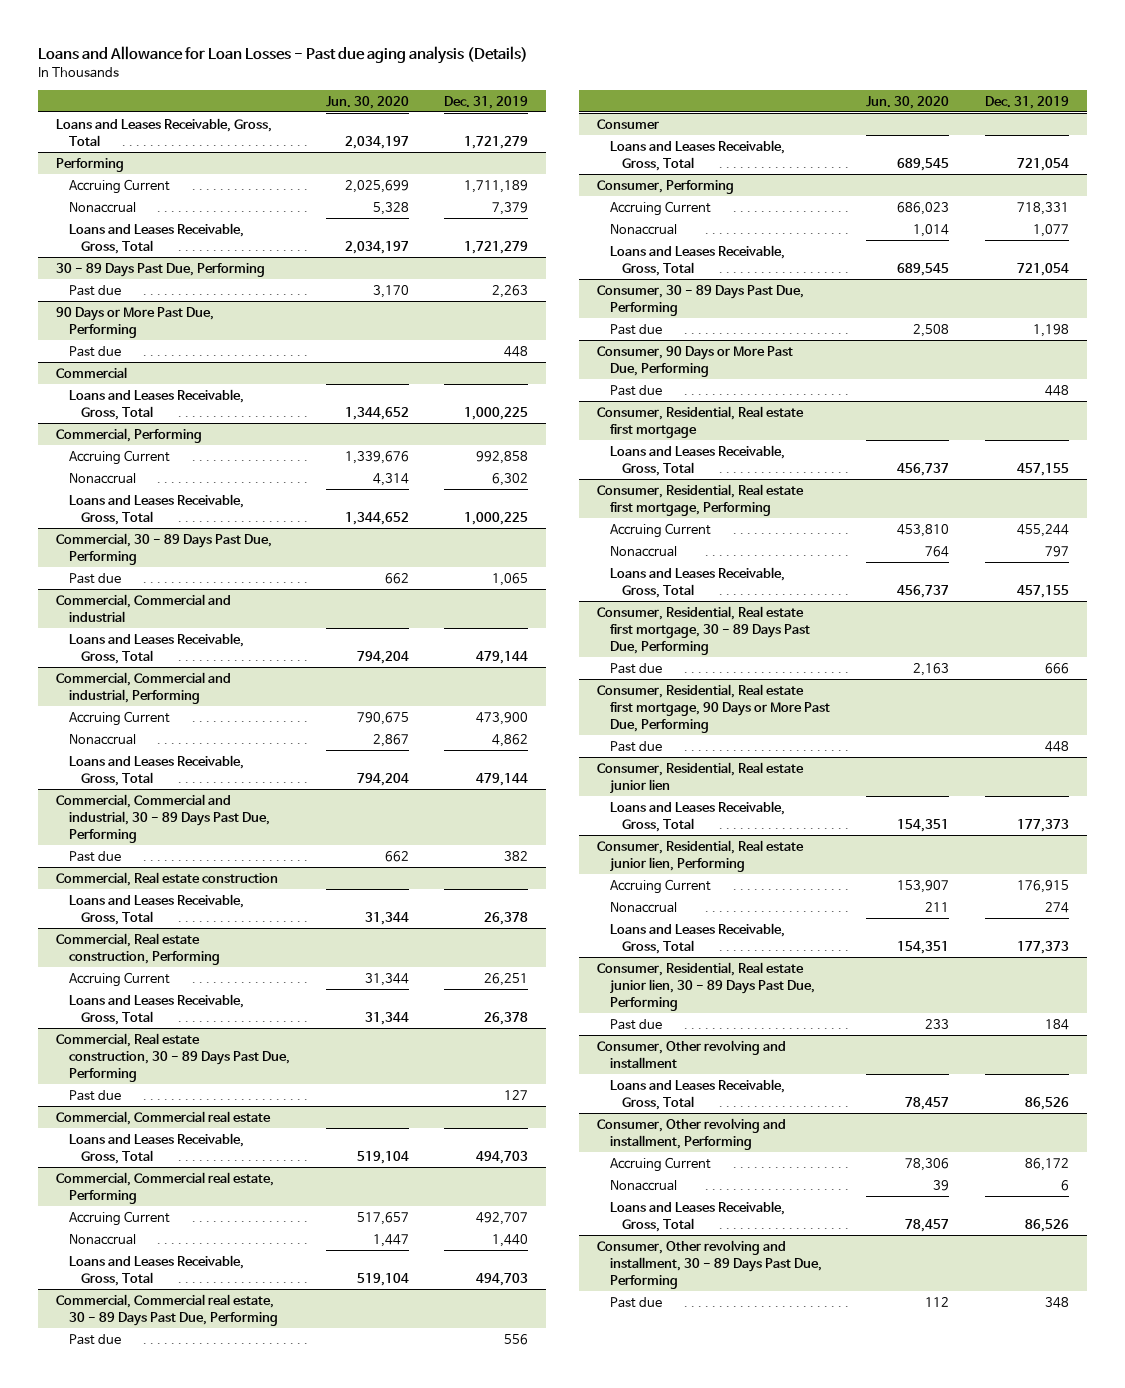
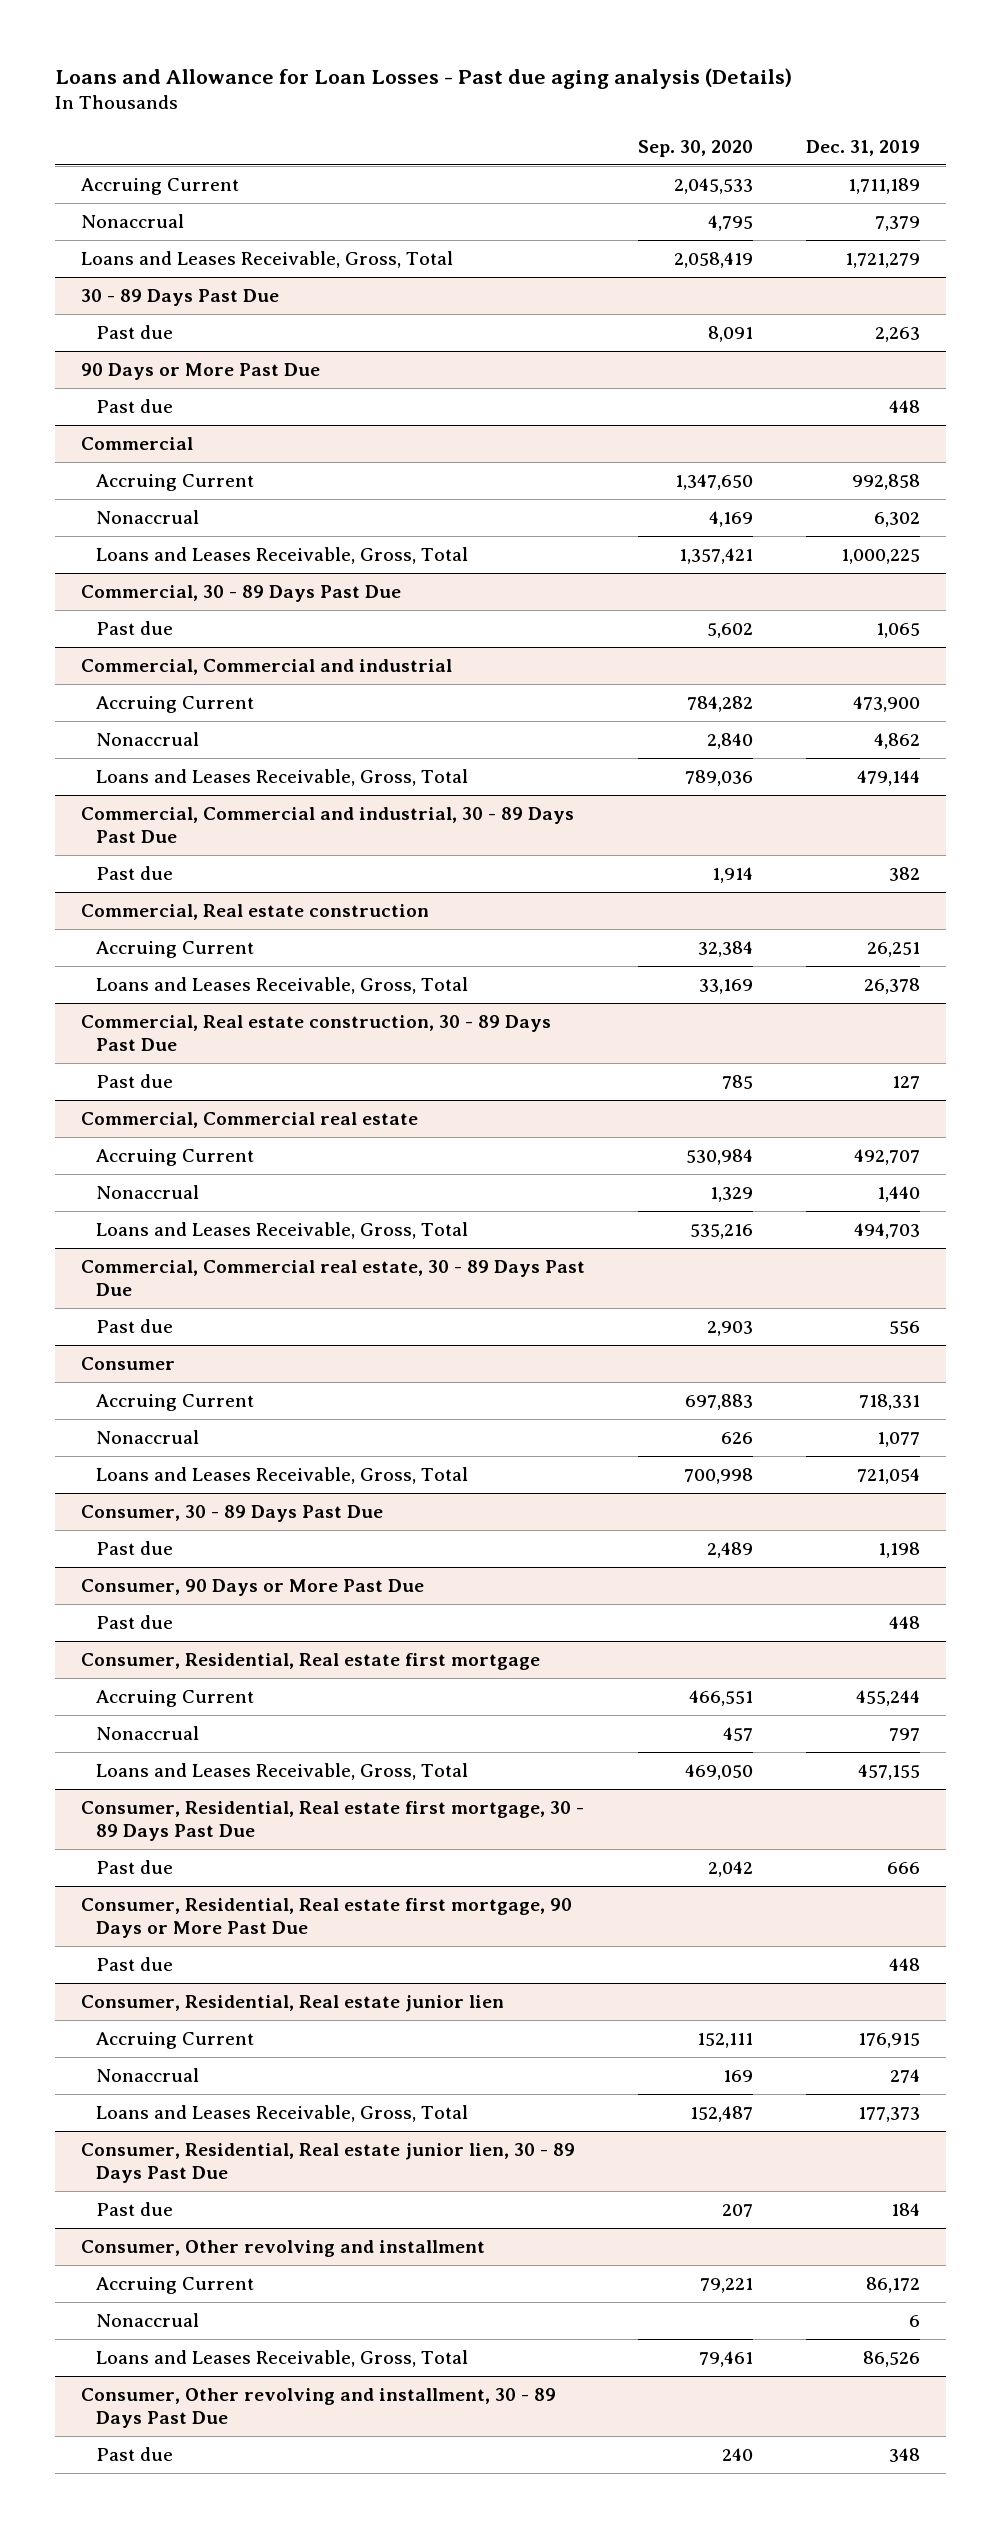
- | Jun. 30, 2020 | Dec. 31, 2019
+ | Sep. 30, 2020 | Dec. 31, 2019
- Loans and Leases Receivable, Gross, Total | 2,034,197 | 1,721,279
- Performing
- 30 - 89 Days Past Due, Performing
+ 30 - 89 Days Past Due
- 90 Days or More Past Due, Performing
+ 90 Days or More Past Due
@ Commercial
- Loans and Leases Receivable, Gross, Total | 1,344,652 | 1,000,225
- Commercial, Performing
- Commercial, 30 - 89 Days Past Due, Performing
+ Commercial, 30 - 89 Days Past Due
@ Commercial, Commercial and industrial
- Loans and Leases Receivable, Gross, Total | 794,204 | 479,144
- Commercial, Commercial and industrial, Performing
- Commercial, Commercial and industrial, 30 - 89 Days Past Due, Performing
+ Commercial, Commercial and industrial, 30 - 89 Days Past Due
@ Commercial, Real estate construction
- Loans and Leases Receivable, Gross, Total | 31,344 | 26,378
- Commercial, Real estate construction, Performing
- Commercial, Real estate construction, 30 - 89 Days Past Due, Performing
+ Commercial, Real estate construction, 30 - 89 Days Past Due
@ Commercial, Commercial real estate
- Loans and Leases Receivable, Gross, Total | 519,104 | 494,703
- Commercial, Commercial real estate, Performing
- Commercial, Commercial real estate, 30 - 89 Days Past Due, Performing
+ Commercial, Commercial real estate, 30 - 89 Days Past Due
@ Consumer
- Loans and Leases Receivable, Gross, Total | 689,545 | 721,054
- Consumer, Performing
- Consumer, 30 - 89 Days Past Due, Performing
+ Consumer, 30 - 89 Days Past Due
- Consumer, 90 Days or More Past Due, Performing
+ Consumer, 90 Days or More Past Due
@ Consumer, Residential, Real estate first mortgage
- Loans and Leases Receivable, Gross, Total | 456,737 | 457,155
- Consumer, Residential, Real estate first mortgage, Performing
- Consumer, Residential, Real estate first mortgage, 30 - 89 Days Past Due, Performing
+ Consumer, Residential, Real estate first mortgage, 30 - 89 Days Past Due
- Consumer, Residential, Real estate first mortgage, 90 Days or More Past Due, Performing
+ Consumer, Residential, Real estate first mortgage, 90 Days or More Past Due
@ Consumer, Residential, Real estate junior lien
- Loans and Leases Receivable, Gross, Total | 154,351 | 177,373
- Consumer, Residential, Real estate junior lien, Performing
- Consumer, Residential, Real estate junior lien, 30 - 89 Days Past Due, Performing
+ Consumer, Residential, Real estate junior lien, 30 - 89 Days Past Due
@ Consumer, Other revolving and installment
- Loans and Leases Receivable, Gross, Total | 78,457 | 86,526
- Consumer, Other revolving and installment, Performing
- Consumer, Other revolving and installment, 30 - 89 Days Past Due, Performing
+ Consumer, Other revolving and installment, 30 - 89 Days Past Due

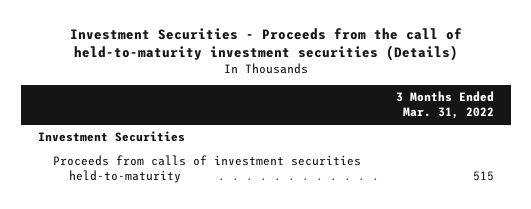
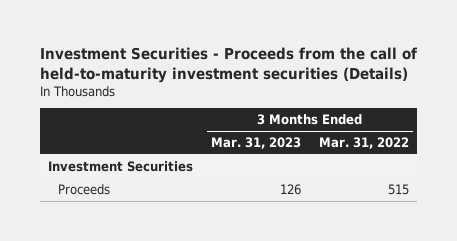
- | 3 Months Ended Mar. 31, 2022
+ | 3 Months Ended Mar. 31, 2023 | 3 Months Ended Mar. 31, 2022
- Proceeds from calls of investment securities held-to-maturity | 515
+ Proceeds | 126 | 515

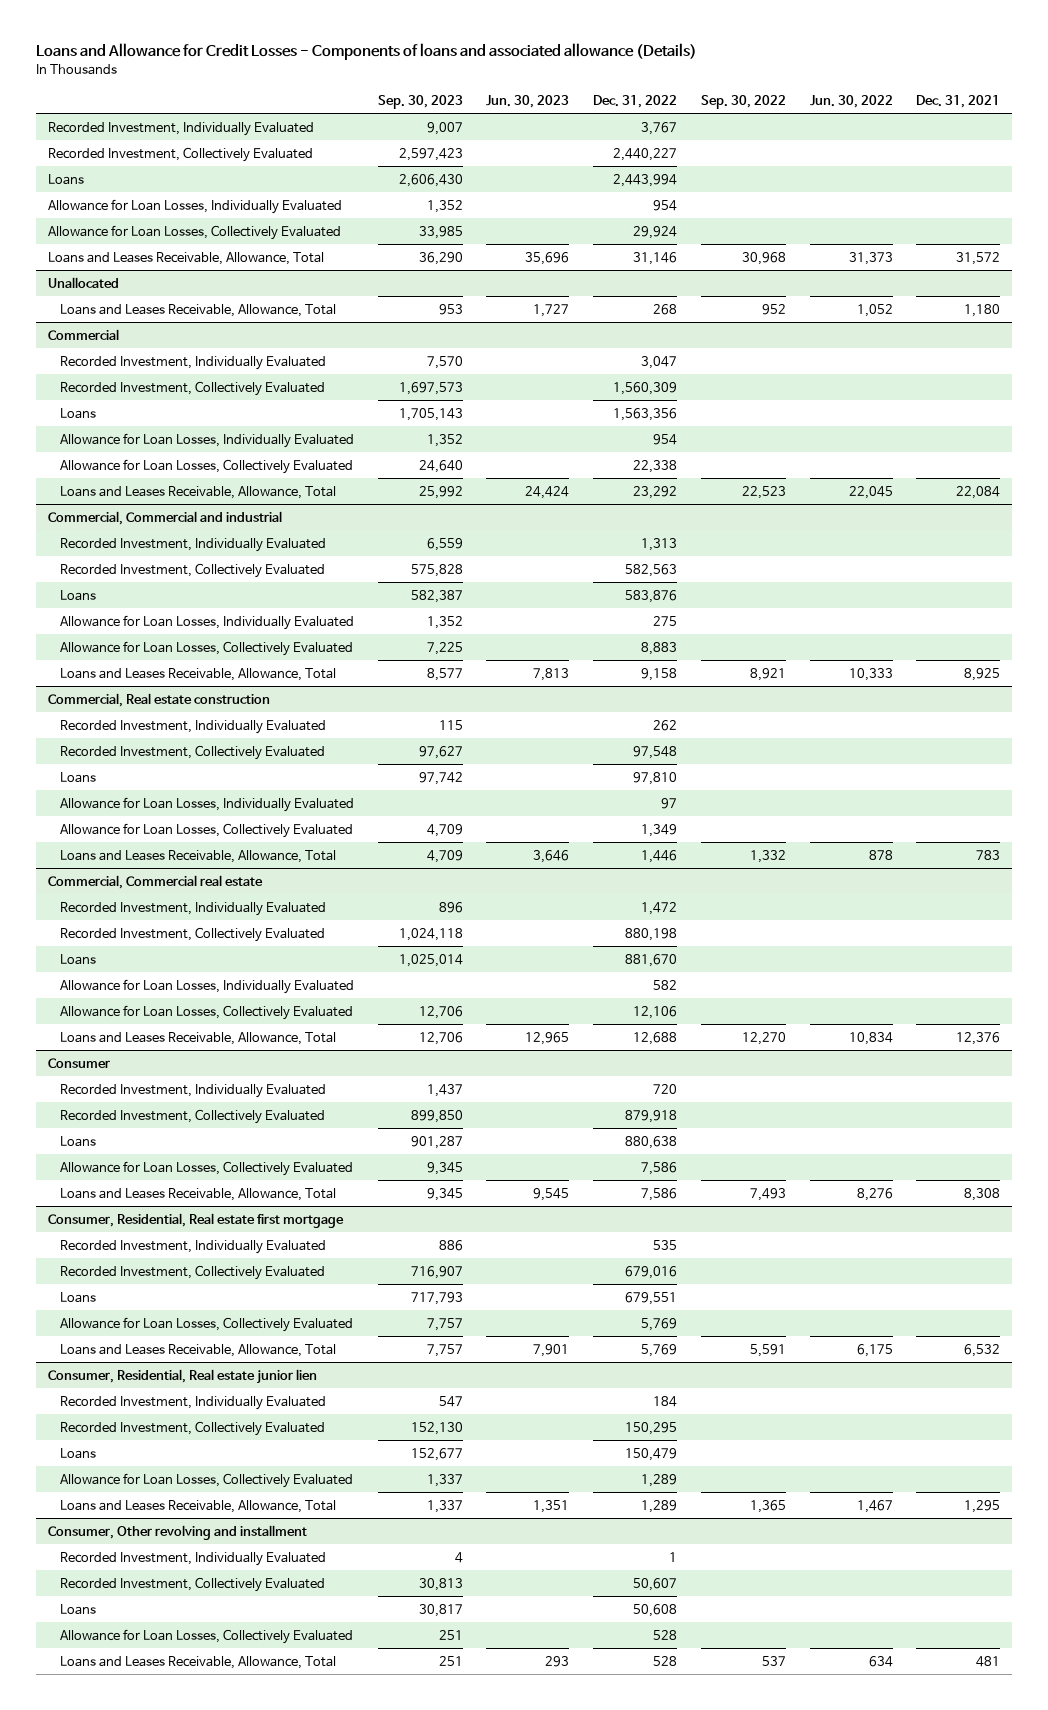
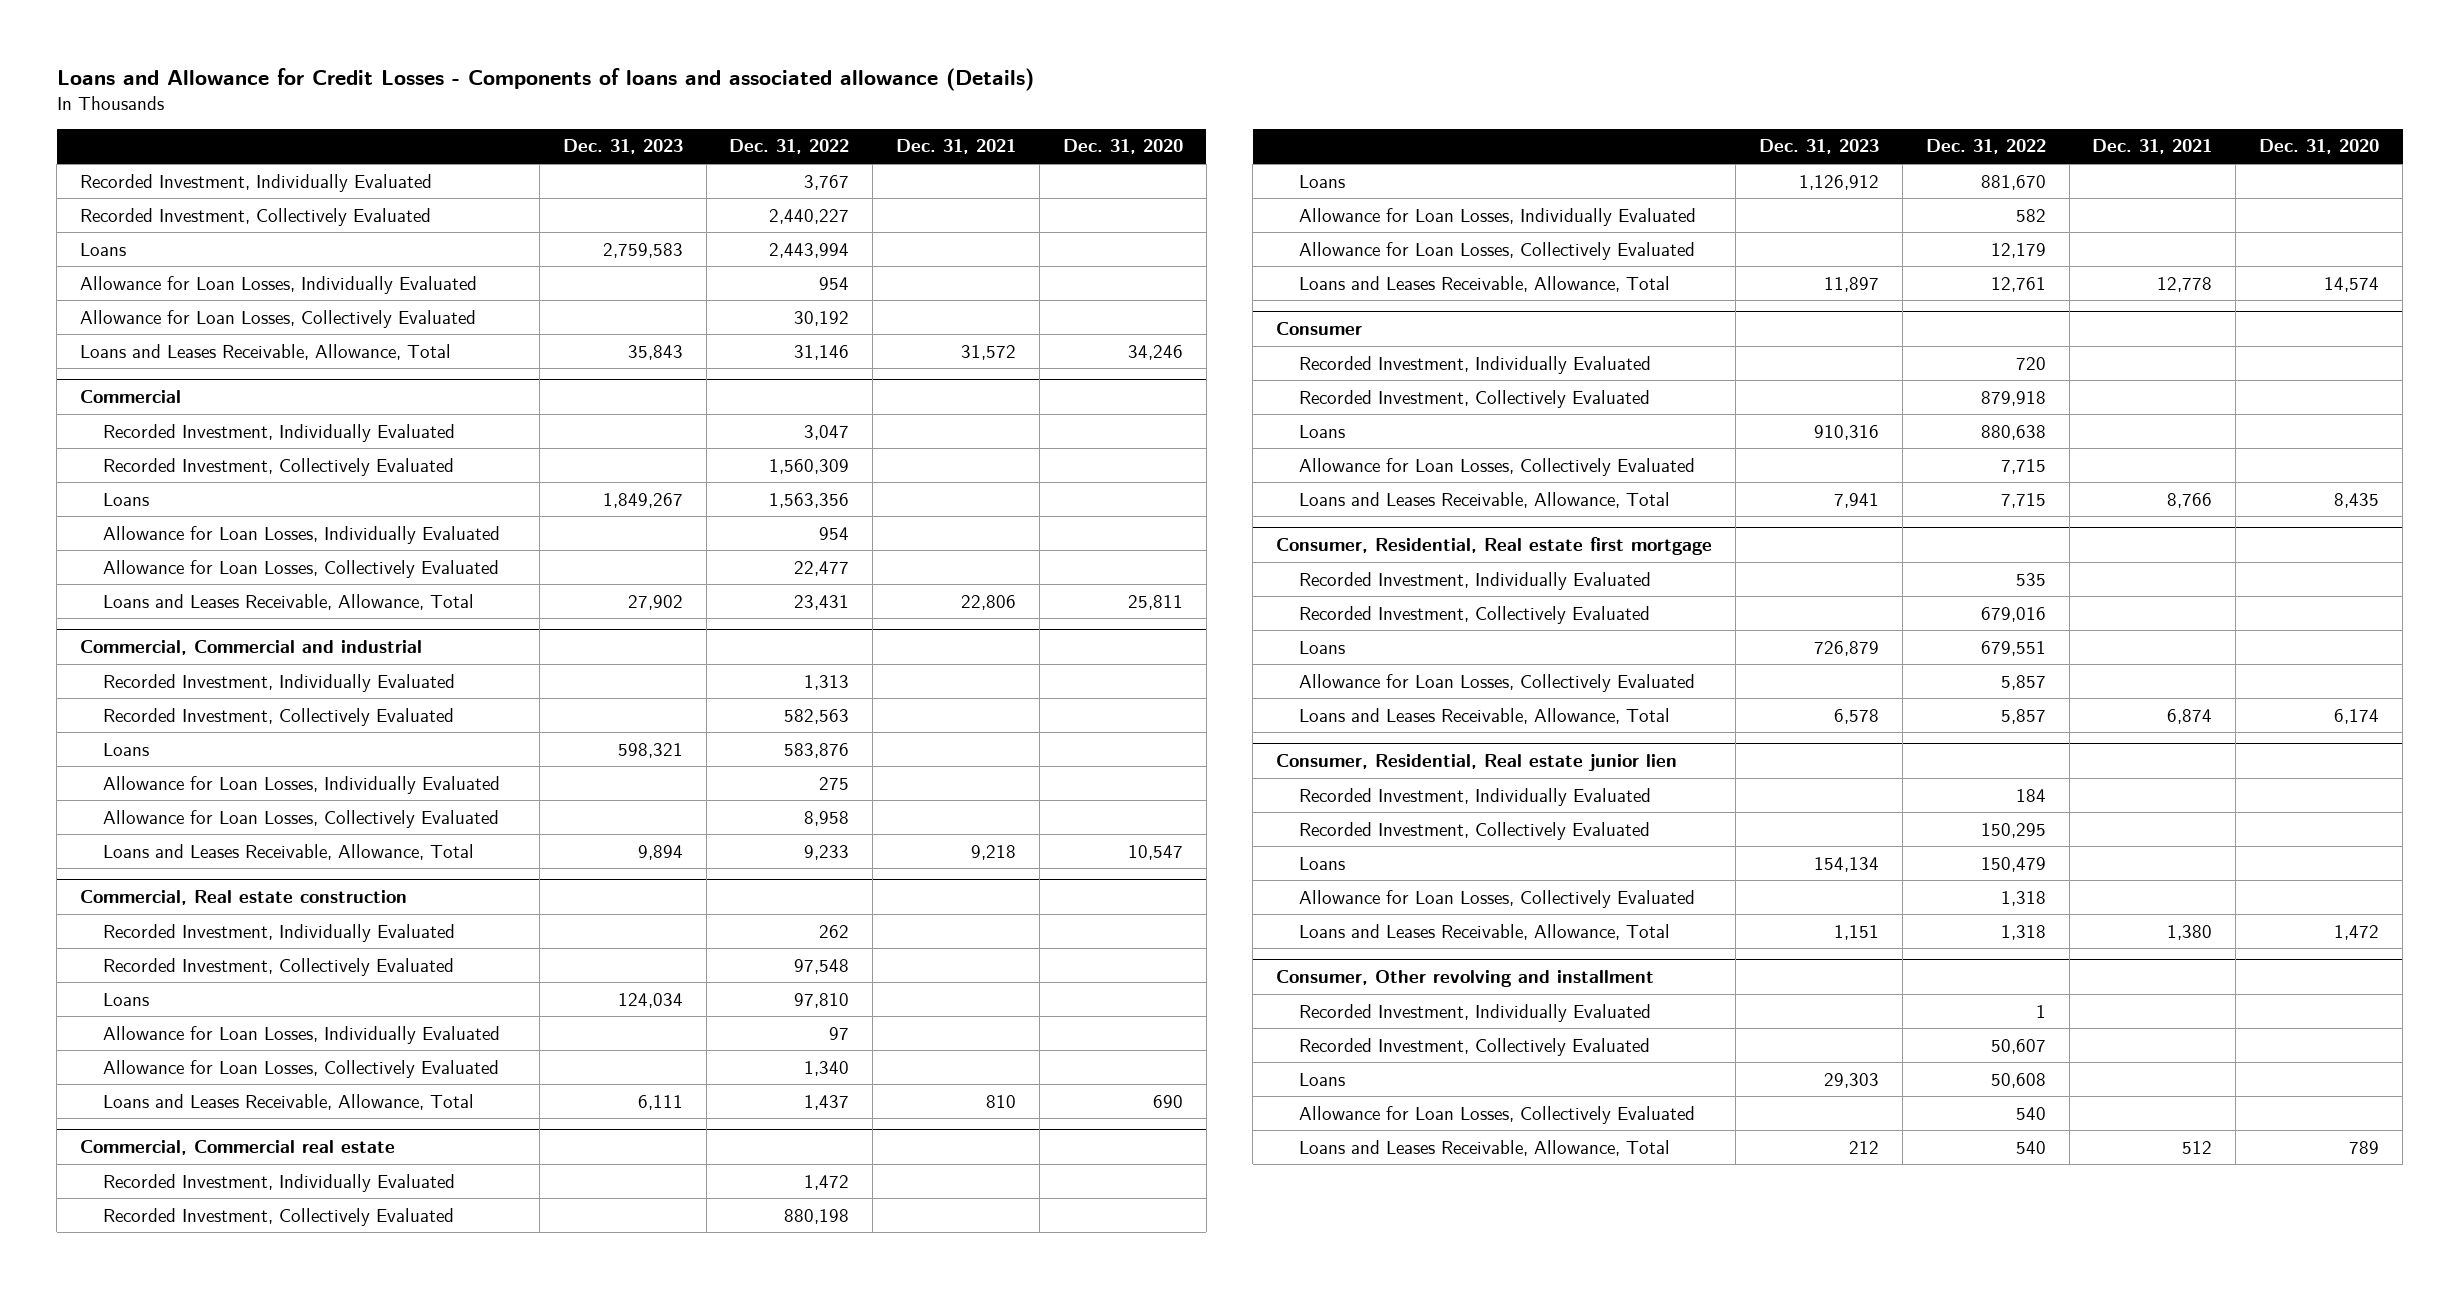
- | Sep. 30, 2023 | Jun. 30, 2023 | Dec. 31, 2022 | Sep. 30, 2022 | Jun. 30, 2022 | Dec. 31, 2021
+ | Dec. 31, 2023 | Dec. 31, 2022 | Dec. 31, 2021 | Dec. 31, 2020
- Allowance for Loan Losses, Collectively Evaluated | 33,985 | | 29,924 | | |
+ Allowance for Loan Losses, Collectively Evaluated | | 30,192 | |
- Unallocated
- Loans and Leases Receivable, Allowance, Total | 953 | 1,727 | 268 | 952 | 1,052 | 1,180
@ Commercial
- Allowance for Loan Losses, Collectively Evaluated | 24,640 | | 22,338 | | |
- Loans and Leases Receivable, Allowance, Total | 25,992 | 24,424 | 23,292 | 22,523 | 22,045 | 22,084
+ Allowance for Loan Losses, Collectively Evaluated | | 22,477 | |
+ Loans and Leases Receivable, Allowance, Total | 27,902 | 23,431 | 22,806 | 25,811
@ Commercial, Commercial and industrial
- Allowance for Loan Losses, Collectively Evaluated | 7,225 | | 8,883 | | |
- Loans and Leases Receivable, Allowance, Total | 8,577 | 7,813 | 9,158 | 8,921 | 10,333 | 8,925
+ Allowance for Loan Losses, Collectively Evaluated | | 8,958 | |
+ Loans and Leases Receivable, Allowance, Total | 9,894 | 9,233 | 9,218 | 10,547
@ Commercial, Real estate construction
- Allowance for Loan Losses, Collectively Evaluated | 4,709 | | 1,349 | | |
- Loans and Leases Receivable, Allowance, Total | 4,709 | 3,646 | 1,446 | 1,332 | 878 | 783
+ Allowance for Loan Losses, Collectively Evaluated | | 1,340 | |
+ Loans and Leases Receivable, Allowance, Total | 6,111 | 1,437 | 810 | 690
@ Commercial, Commercial real estate
- Allowance for Loan Losses, Collectively Evaluated | 12,706 | | 12,106 | | |
- Loans and Leases Receivable, Allowance, Total | 12,706 | 12,965 | 12,688 | 12,270 | 10,834 | 12,376
+ Allowance for Loan Losses, Collectively Evaluated | | 12,179 | |
+ Loans and Leases Receivable, Allowance, Total | 11,897 | 12,761 | 12,778 | 14,574
@ Consumer
- Allowance for Loan Losses, Collectively Evaluated | 9,345 | | 7,586 | | |
- Loans and Leases Receivable, Allowance, Total | 9,345 | 9,545 | 7,586 | 7,493 | 8,276 | 8,308
+ Allowance for Loan Losses, Collectively Evaluated | | 7,715 | |
+ Loans and Leases Receivable, Allowance, Total | 7,941 | 7,715 | 8,766 | 8,435
@ Consumer, Residential, Real estate first mortgage
- Allowance for Loan Losses, Collectively Evaluated | 7,757 | | 5,769 | | |
- Loans and Leases Receivable, Allowance, Total | 7,757 | 7,901 | 5,769 | 5,591 | 6,175 | 6,532
+ Allowance for Loan Losses, Collectively Evaluated | | 5,857 | |
+ Loans and Leases Receivable, Allowance, Total | 6,578 | 5,857 | 6,874 | 6,174
@ Consumer, Residential, Real estate junior lien
- Allowance for Loan Losses, Collectively Evaluated | 1,337 | | 1,289 | | |
- Loans and Leases Receivable, Allowance, Total | 1,337 | 1,351 | 1,289 | 1,365 | 1,467 | 1,295
+ Allowance for Loan Losses, Collectively Evaluated | | 1,318 | |
+ Loans and Leases Receivable, Allowance, Total | 1,151 | 1,318 | 1,380 | 1,472
@ Consumer, Other revolving and installment
- Allowance for Loan Losses, Collectively Evaluated | 251 | | 528 | | |
- Loans and Leases Receivable, Allowance, Total | 251 | 293 | 528 | 537 | 634 | 481
+ Allowance for Loan Losses, Collectively Evaluated | | 540 | |
+ Loans and Leases Receivable, Allowance, Total | 212 | 540 | 512 | 789

